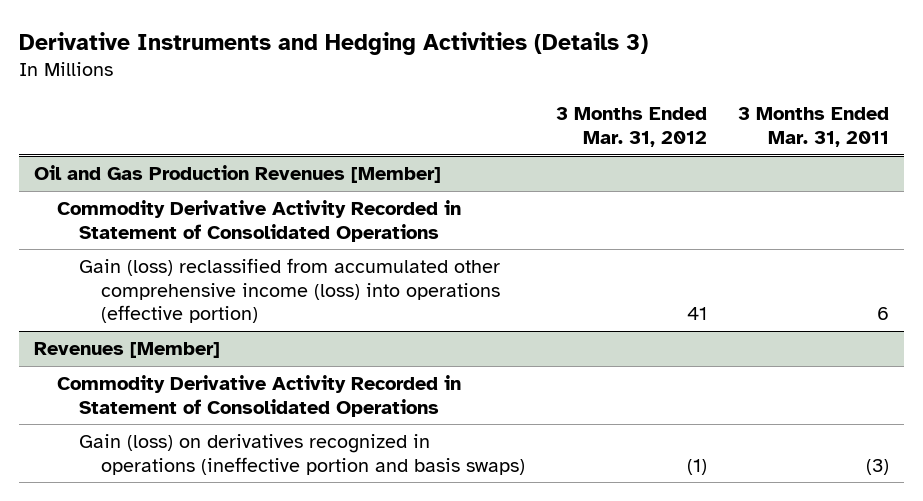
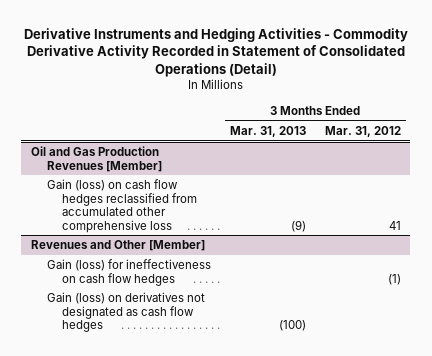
- Derivative Instruments and Hedging Activities (Details 3)
+ Derivative Instruments and Hedging Activities - Commodity Derivative Activity Recorded in Statement of Consolidated Operations (Detail)
- | 3 Months Ended Mar. 31, 2012 | 3 Months Ended Mar. 31, 2011
+ | 3 Months Ended Mar. 31, 2013 | 3 Months Ended Mar. 31, 2012
@ Oil and Gas Production Revenues [Member]
- Commodity Derivative Activity Recorded in Statement of Consolidated Operations
- Gain (loss) reclassified from accumulated other comprehensive income (loss) into operations (effective portion) | 41 | 6
- Revenues [Member]
- Commodity Derivative Activity Recorded in Statement of Consolidated Operations
- Gain (loss) on derivatives recognized in operations (ineffective portion and basis swaps) | (1) | (3)
@ Oil and Gas Production Revenues [Member]
+ Gain (loss) on cash flow hedges reclassified from accumulated other comprehensive loss | (9) | 41
+ Revenues and Other [Member]
+ Gain (loss) for ineffectiveness on cash flow hedges | | (1)
+ Gain (loss) on derivatives not designated as cash flow hedges | (100) |

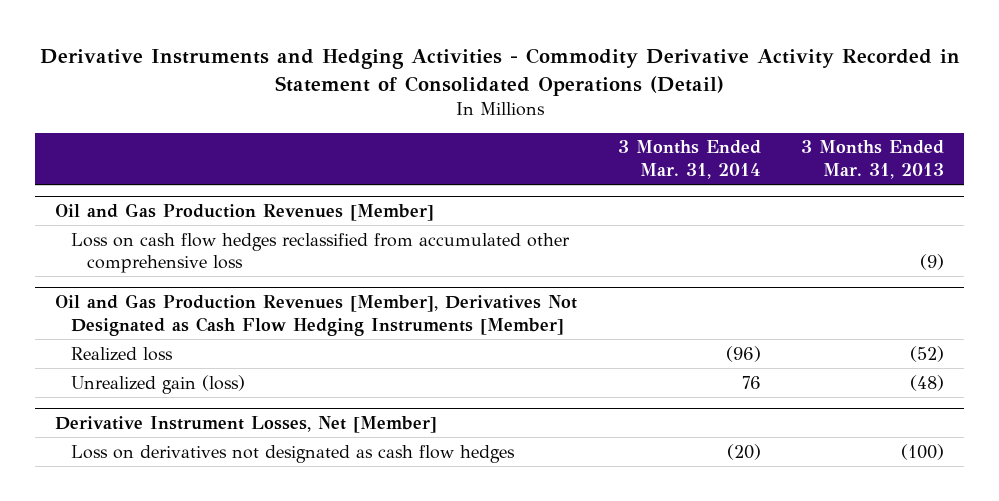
- | 3 Months Ended Mar. 31, 2013 | 3 Months Ended Mar. 31, 2012
+ | 3 Months Ended Mar. 31, 2014 | 3 Months Ended Mar. 31, 2013
@ Oil and Gas Production Revenues [Member]
- Gain (loss) on cash flow hedges reclassified from accumulated other comprehensive loss | (9) | 41
- Revenues and Other [Member]
- Gain (loss) for ineffectiveness on cash flow hedges | | (1)
- Gain (loss) on derivatives not designated as cash flow hedges | (100) |
@ Oil and Gas Production Revenues [Member]
+ Loss on cash flow hedges reclassified from accumulated other comprehensive loss | | (9)
+ Oil and Gas Production Revenues [Member], Derivatives Not Designated as Cash Flow Hedging Instruments [Member]
+ Realized loss | (96) | (52)
+ Unrealized gain (loss) | 76 | (48)
+ Derivative Instrument Losses, Net [Member]
+ Loss on derivatives not designated as cash flow hedges | (20) | (100)

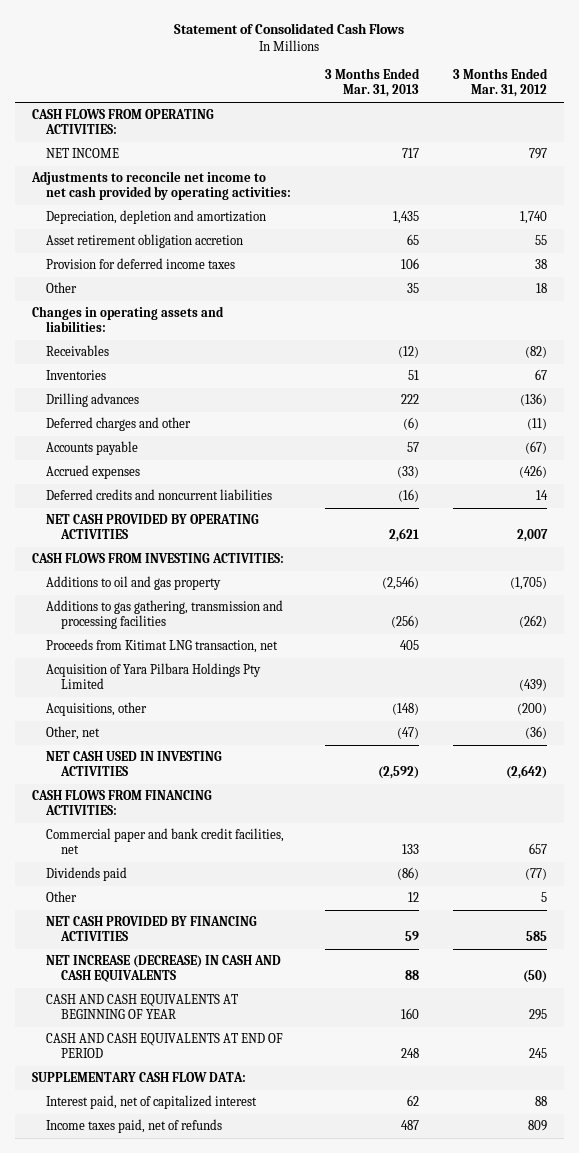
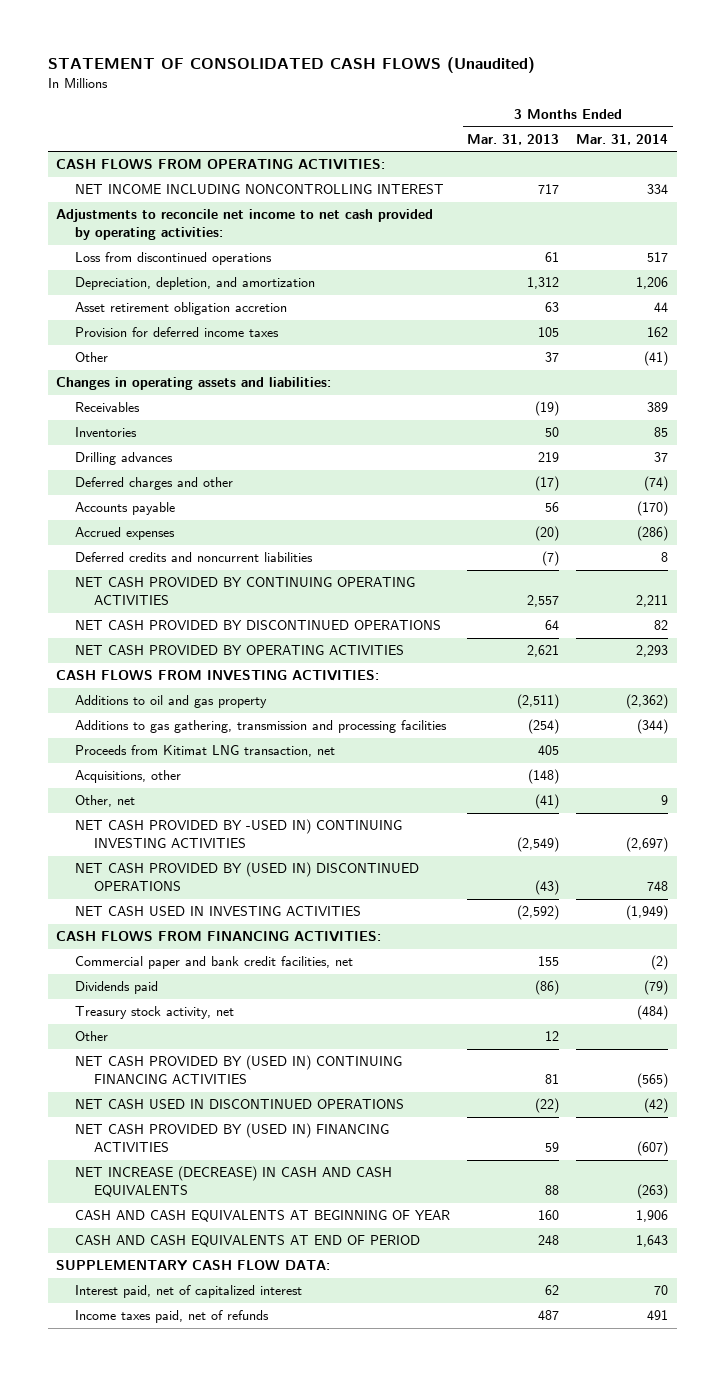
- Statement of Consolidated Cash Flows
+ STATEMENT OF CONSOLIDATED CASH FLOWS (Unaudited)
- | 3 Months Ended Mar. 31, 2013 | 3 Months Ended Mar. 31, 2012
+ | 3 Months Ended Mar. 31, 2013 | 3 Months Ended Mar. 31, 2014
- NET INCOME | 717 | 797
+ NET INCOME INCLUDING NONCONTROLLING INTEREST | 717 | 334
- Depreciation, depletion and amortization | 1,435 | 1,740
- Asset retirement obligation accretion | 65 | 55
- Provision for deferred income taxes | 106 | 38
- Other | 35 | 18
+ Loss from discontinued operations | 61 | 517
+ Depreciation, depletion, and amortization | 1,312 | 1,206
+ Asset retirement obligation accretion | 63 | 44
+ Provision for deferred income taxes | 105 | 162
+ Other | 37 | (41)
- Receivables | (12) | (82)
- Inventories | 51 | 67
- Drilling advances | 222 | (136)
- Deferred charges and other | (6) | (11)
- Accounts payable | 57 | (67)
- Accrued expenses | (33) | (426)
- Deferred credits and noncurrent liabilities | (16) | 14
+ Receivables | (19) | 389
+ Inventories | 50 | 85
+ Drilling advances | 219 | 37
+ Deferred charges and other | (17) | (74)
+ Accounts payable | 56 | (170)
+ Accrued expenses | (20) | (286)
+ Deferred credits and noncurrent liabilities | (7) | 8
+ NET CASH PROVIDED BY CONTINUING OPERATING ACTIVITIES | 2,557 | 2,211
+ NET CASH PROVIDED BY DISCONTINUED OPERATIONS | 64 | 82
- Additions to oil and gas property | (2,546) | (1,705)
- Additions to gas gathering, transmission and processing facilities | (256) | (262)
+ Additions to oil and gas property | (2,511) | (2,362)
+ Additions to gas gathering, transmission and processing facilities | (254) | (344)
- Acquisition of Yara Pilbara Holdings Pty Limited | | (439)
- Other, net | (47) | (36)
+ Other, net | (41) | 9
+ NET CASH PROVIDED BY -USED IN) CONTINUING INVESTING ACTIVITIES | (2,549) | (2,697)
+ NET CASH PROVIDED BY (USED IN) DISCONTINUED OPERATIONS | (43) | 748
- Commercial paper and bank credit facilities, net | 133 | 657
+ Commercial paper and bank credit facilities, net | 155 | (2)
+ Treasury stock activity, net | | (484)
- NET CASH PROVIDED BY FINANCING ACTIVITIES | 59 | 585
+ NET CASH PROVIDED BY (USED IN) CONTINUING FINANCING ACTIVITIES | 81 | (565)
+ NET CASH USED IN DISCONTINUED OPERATIONS | (22) | (42)
+ NET CASH PROVIDED BY (USED IN) FINANCING ACTIVITIES | 59 | (607)

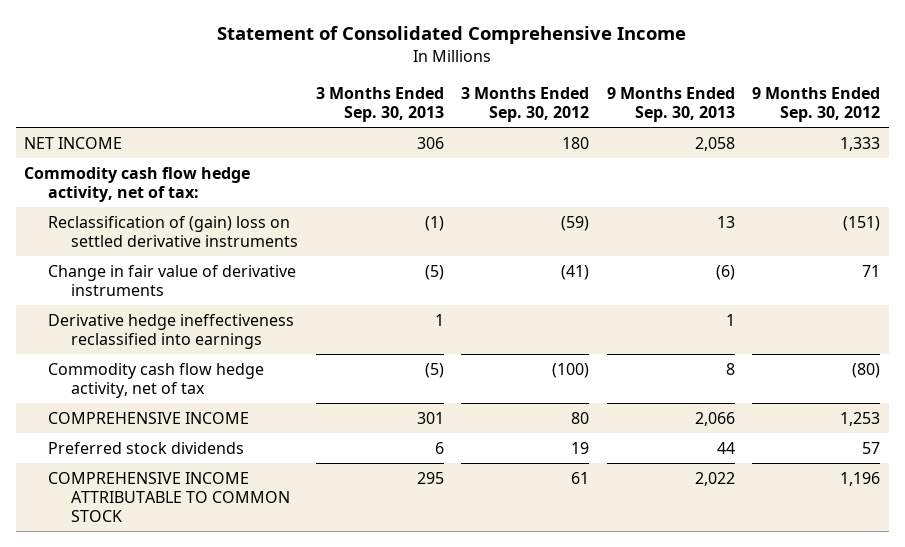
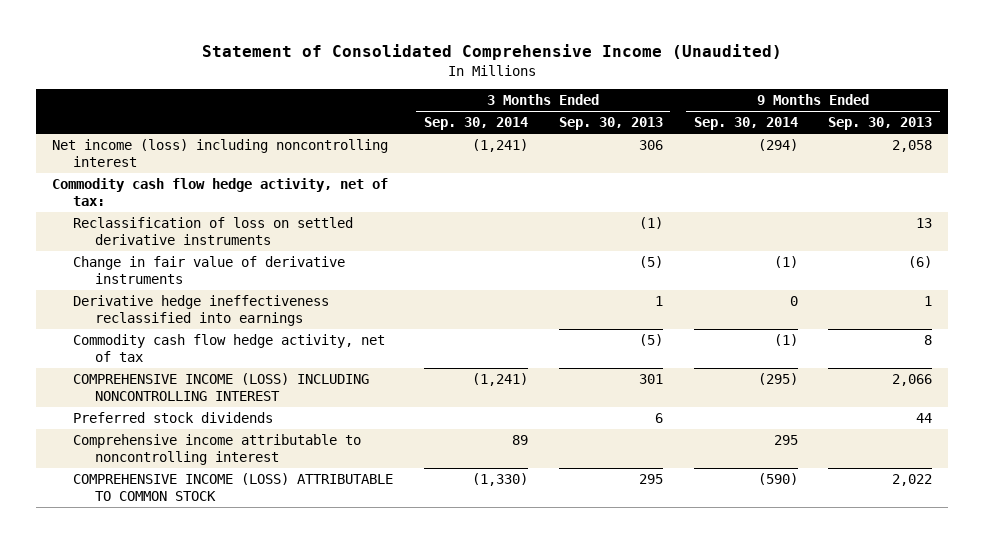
- Statement of Consolidated Comprehensive Income
+ Statement of Consolidated Comprehensive Income (Unaudited)
- | 3 Months Ended Sep. 30, 2013 | 3 Months Ended Sep. 30, 2012 | 9 Months Ended Sep. 30, 2013 | 9 Months Ended Sep. 30, 2012
+ | 3 Months Ended Sep. 30, 2014 | 3 Months Ended Sep. 30, 2013 | 9 Months Ended Sep. 30, 2014 | 9 Months Ended Sep. 30, 2013
- NET INCOME | 306 | 180 | 2,058 | 1,333
+ Net income (loss) including noncontrolling interest | (1,241) | 306 | (294) | 2,058
- Reclassification of (gain) loss on settled derivative instruments | (1) | (59) | 13 | (151)
+ Reclassification of loss on settled derivative instruments | | (1) | | 13
- COMPREHENSIVE INCOME | 301 | 80 | 2,066 | 1,253
+ COMPREHENSIVE INCOME (LOSS) INCLUDING NONCONTROLLING INTEREST | (1,241) | 301 | (295) | 2,066
- COMPREHENSIVE INCOME ATTRIBUTABLE TO COMMON STOCK | 295 | 61 | 2,022 | 1,196
+ Comprehensive income attributable to noncontrolling interest | 89 | | 295 |
+ COMPREHENSIVE INCOME (LOSS) ATTRIBUTABLE TO COMMON STOCK | (1,330) | 295 | (590) | 2,022

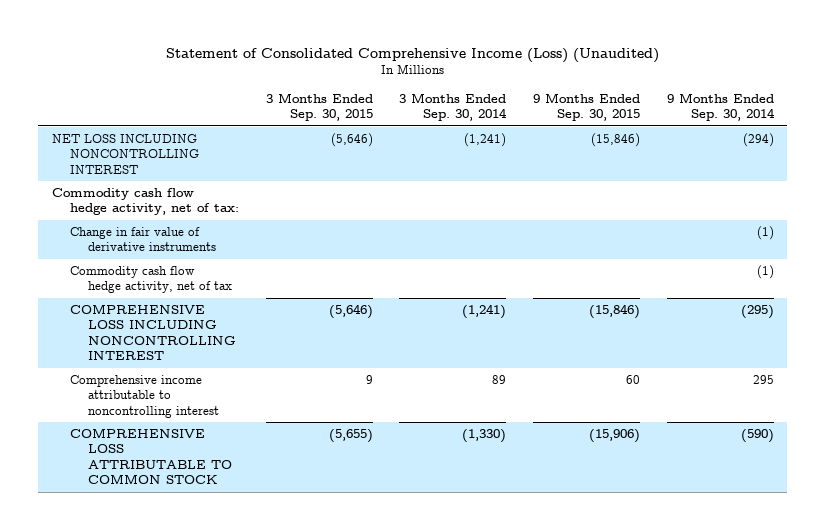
- Statement of Consolidated Comprehensive Income (Unaudited)
+ Statement of Consolidated Comprehensive Income (Loss) (Unaudited)
- | 3 Months Ended Sep. 30, 2014 | 3 Months Ended Sep. 30, 2013 | 9 Months Ended Sep. 30, 2014 | 9 Months Ended Sep. 30, 2013
+ | 3 Months Ended Sep. 30, 2015 | 3 Months Ended Sep. 30, 2014 | 9 Months Ended Sep. 30, 2015 | 9 Months Ended Sep. 30, 2014
- Net income (loss) including noncontrolling interest | (1,241) | 306 | (294) | 2,058
+ NET LOSS INCLUDING NONCONTROLLING INTEREST | (5,646) | (1,241) | (15,846) | (294)
- Reclassification of loss on settled derivative instruments | | (1) | | 13
- Derivative hedge ineffectiveness reclassified into earnings | | 1 | 0 | 1
- COMPREHENSIVE INCOME (LOSS) INCLUDING NONCONTROLLING INTEREST | (1,241) | 301 | (295) | 2,066
- Preferred stock dividends | | 6 | | 44
+ COMPREHENSIVE LOSS INCLUDING NONCONTROLLING INTEREST | (5,646) | (1,241) | (15,846) | (295)
- COMPREHENSIVE INCOME (LOSS) ATTRIBUTABLE TO COMMON STOCK | (1,330) | 295 | (590) | 2,022
+ COMPREHENSIVE LOSS ATTRIBUTABLE TO COMMON STOCK | (5,655) | (1,330) | (15,906) | (590)

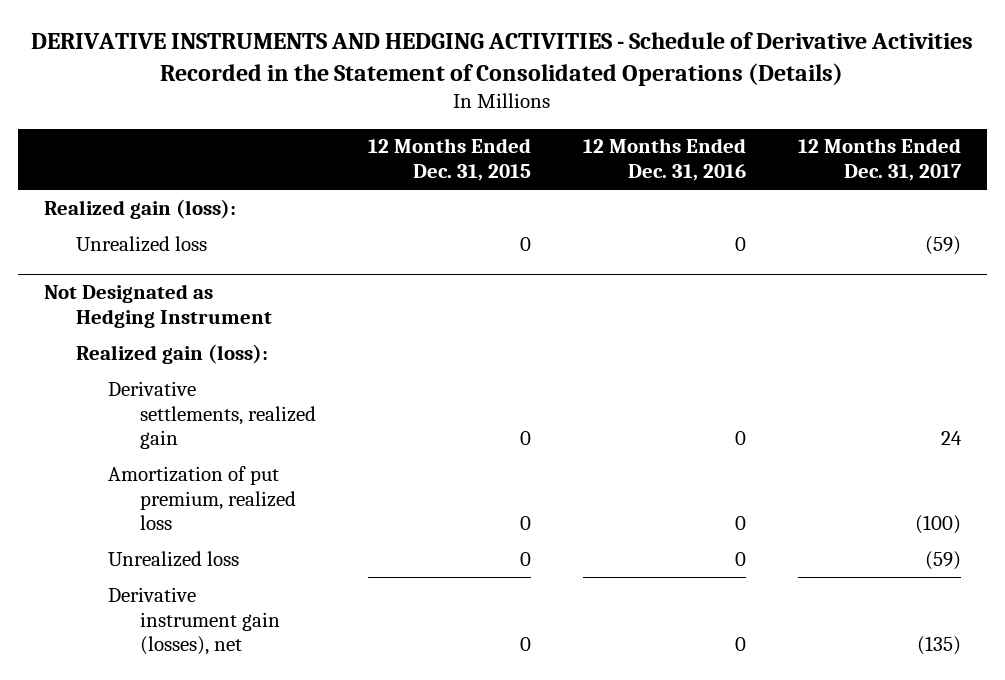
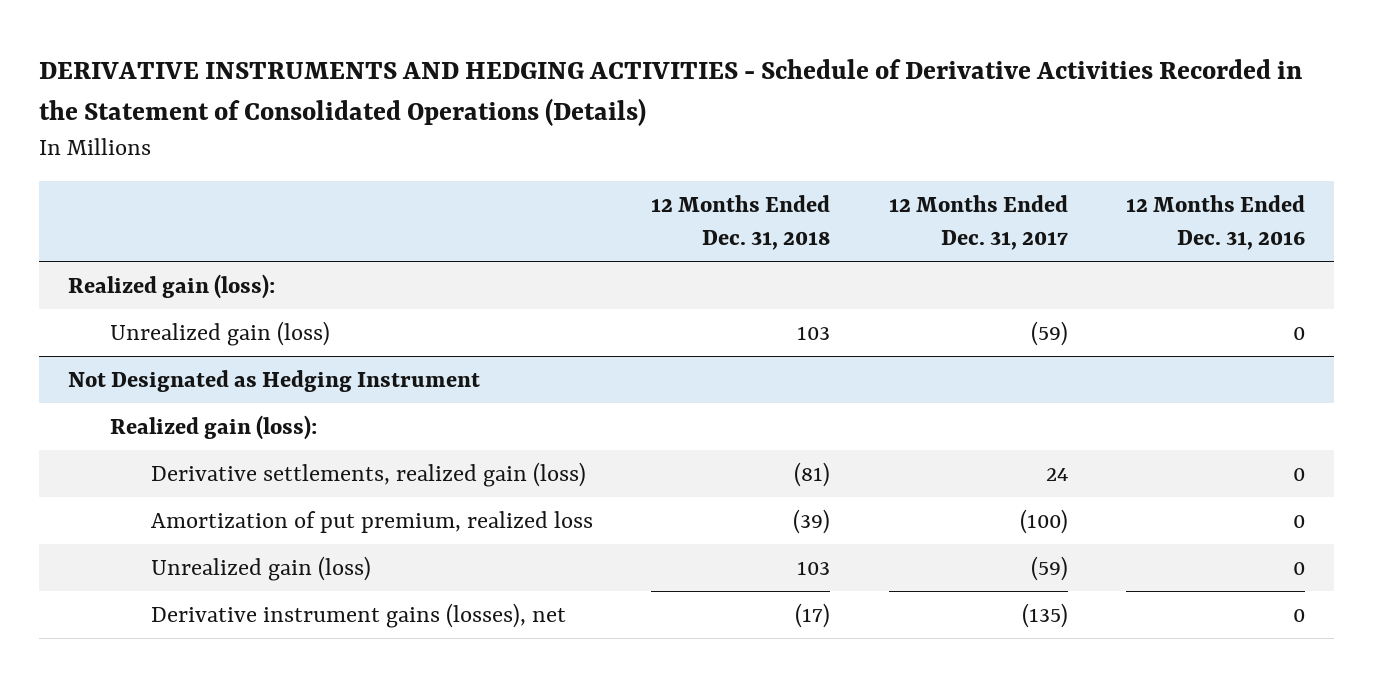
- | 12 Months Ended Dec. 31, 2015 | 12 Months Ended Dec. 31, 2016 | 12 Months Ended Dec. 31, 2017
+ | 12 Months Ended Dec. 31, 2018 | 12 Months Ended Dec. 31, 2017 | 12 Months Ended Dec. 31, 2016
- Unrealized loss | 0 | 0 | (59)
+ Unrealized gain (loss) | 103 | (59) | 0
@ Not Designated as Hedging Instrument
- Derivative settlements, realized gain | 0 | 0 | 24
+ Derivative settlements, realized gain (loss) | (81) | 24 | 0
- Unrealized loss | 0 | 0 | (59)
- Derivative instrument gain (losses), net | 0 | 0 | (135)
+ Unrealized gain (loss) | 103 | (59) | 0
+ Derivative instrument gains (losses), net | (17) | (135) | 0

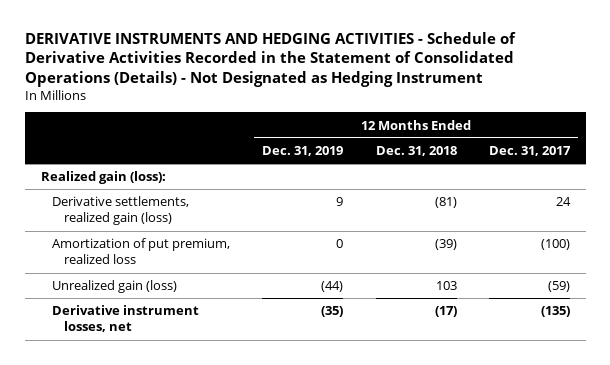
- DERIVATIVE INSTRUMENTS AND HEDGING ACTIVITIES - Schedule of Derivative Activities Recorded in the Statement of Consolidated Operations (Details)
+ DERIVATIVE INSTRUMENTS AND HEDGING ACTIVITIES - Schedule of Derivative Activities Recorded in the Statement of Consolidated Operations (Details) - Not Designated as Hedging Instrument
- | 12 Months Ended Dec. 31, 2018 | 12 Months Ended Dec. 31, 2017 | 12 Months Ended Dec. 31, 2016
+ | 12 Months Ended Dec. 31, 2019 | 12 Months Ended Dec. 31, 2018 | 12 Months Ended Dec. 31, 2017
- Unrealized gain (loss) | 103 | (59) | 0
- Not Designated as Hedging Instrument
- Realized gain (loss):
- Derivative instrument gains (losses), net | (17) | (135) | 0
+ Derivative instrument losses, net | (35) | (17) | (135)

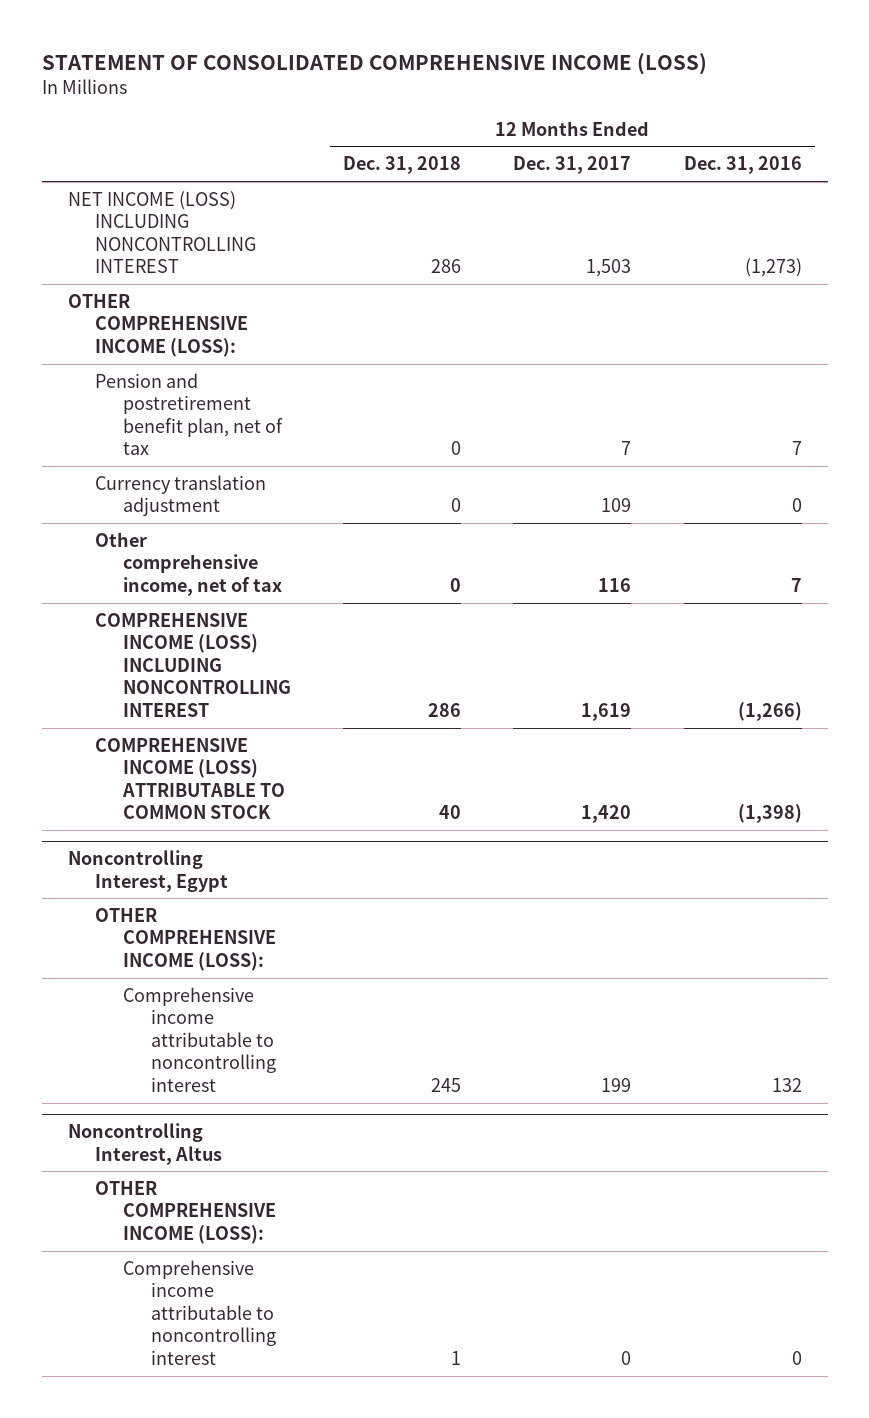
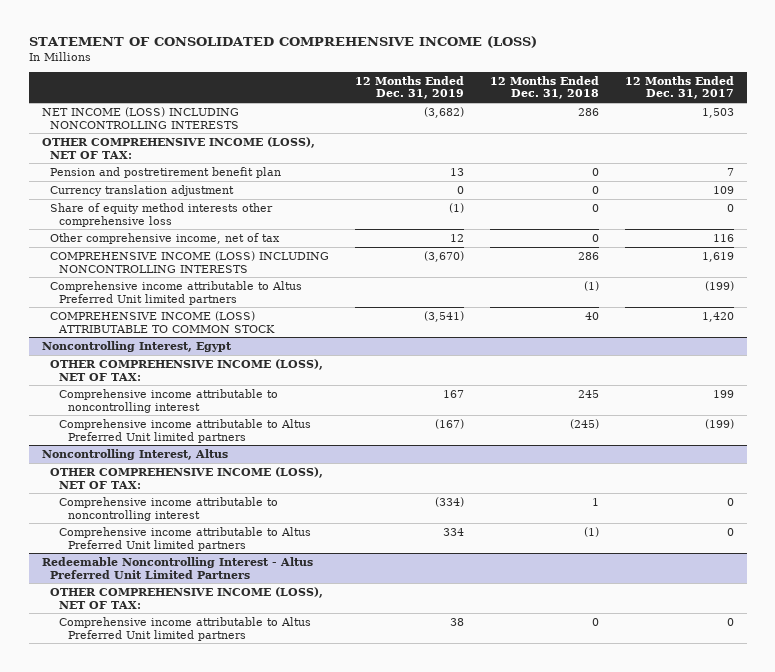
- | 12 Months Ended Dec. 31, 2018 | 12 Months Ended Dec. 31, 2017 | 12 Months Ended Dec. 31, 2016
+ | 12 Months Ended Dec. 31, 2019 | 12 Months Ended Dec. 31, 2018 | 12 Months Ended Dec. 31, 2017
- NET INCOME (LOSS) INCLUDING NONCONTROLLING INTEREST | 286 | 1,503 | (1,273)
- OTHER COMPREHENSIVE INCOME (LOSS):
- Pension and postretirement benefit plan, net of tax | 0 | 7 | 7
+ NET INCOME (LOSS) INCLUDING NONCONTROLLING INTERESTS | (3,682) | 286 | 1,503
+ OTHER COMPREHENSIVE INCOME (LOSS), NET OF TAX:
+ Pension and postretirement benefit plan | 13 | 0 | 7
+ Share of equity method interests other comprehensive loss | (1) | 0 | 0
- COMPREHENSIVE INCOME (LOSS) INCLUDING NONCONTROLLING INTEREST | 286 | 1,619 | (1,266)
+ COMPREHENSIVE INCOME (LOSS) INCLUDING NONCONTROLLING INTERESTS | (3,670) | 286 | 1,619
+ Comprehensive income attributable to Altus Preferred Unit limited partners | | (1) | (199)
@ Noncontrolling Interest, Egypt
- OTHER COMPREHENSIVE INCOME (LOSS):
+ OTHER COMPREHENSIVE INCOME (LOSS), NET OF TAX:
+ Comprehensive income attributable to Altus Preferred Unit limited partners | (167) | (245) | (199)
@ Noncontrolling Interest, Altus
- OTHER COMPREHENSIVE INCOME (LOSS):
+ OTHER COMPREHENSIVE INCOME (LOSS), NET OF TAX:
+ Comprehensive income attributable to Altus Preferred Unit limited partners | 334 | (1) | 0
+ Redeemable Noncontrolling Interest - Altus Preferred Unit Limited Partners
+ OTHER COMPREHENSIVE INCOME (LOSS), NET OF TAX:
+ Comprehensive income attributable to Altus Preferred Unit limited partners | 38 | 0 | 0

